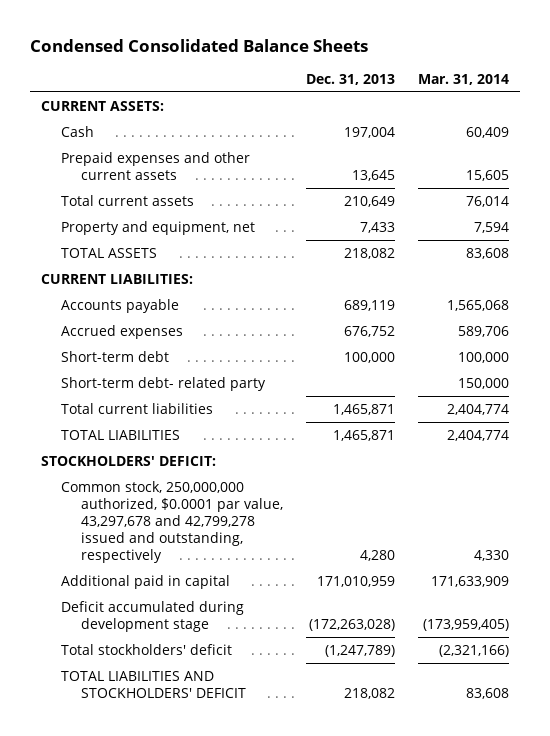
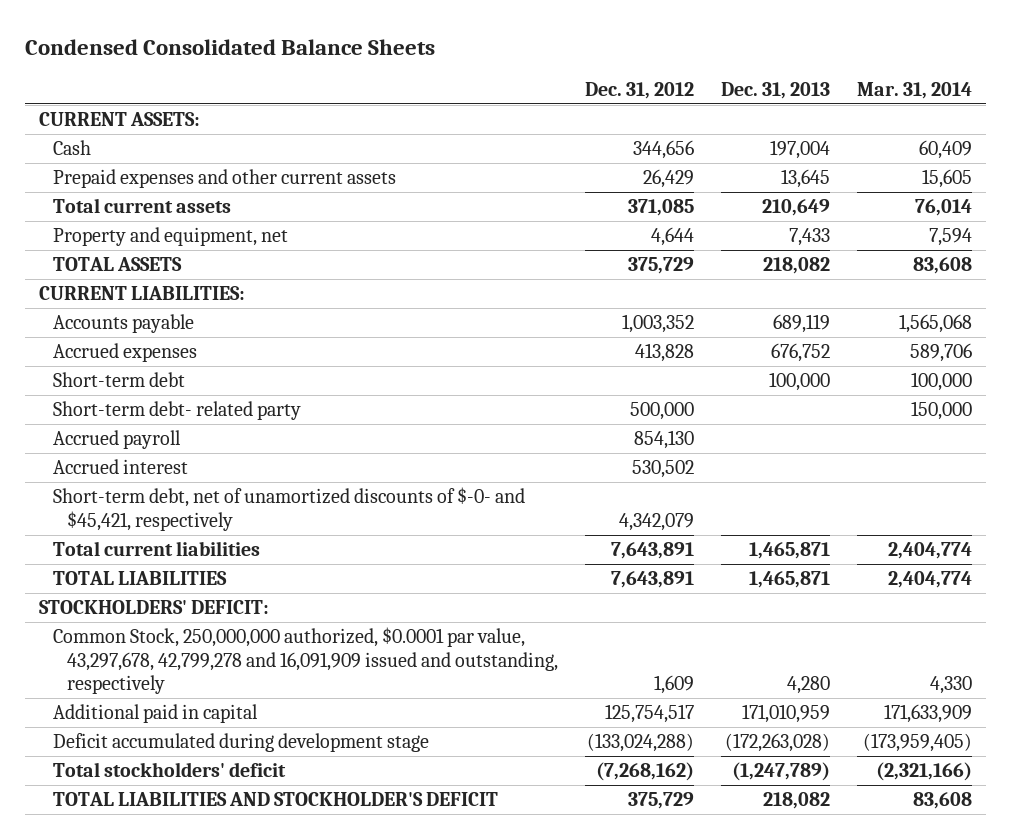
- | Dec. 31, 2013 | Mar. 31, 2014
+ | Dec. 31, 2012 | Dec. 31, 2013 | Mar. 31, 2014
+ Accrued payroll | 854,130 | |
+ Accrued interest | 530,502 | |
+ Short-term debt, net of unamortized discounts of $-0- and $45,421, respectively | 4,342,079 | |
- Common stock, 250,000,000 authorized, $0.0001 par value, 43,297,678 and 42,799,278 issued and outstanding, respectively | 4,280 | 4,330
+ Common Stock, 250,000,000 authorized, $0.0001 par value, 43,297,678, 42,799,278 and 16,091,909 issued and outstanding, respectively | 1,609 | 4,280 | 4,330
- TOTAL LIABILITIES AND STOCKHOLDERS' DEFICIT | 218,082 | 83,608
+ TOTAL LIABILITIES AND STOCKHOLDER'S DEFICIT | 375,729 | 218,082 | 83,608

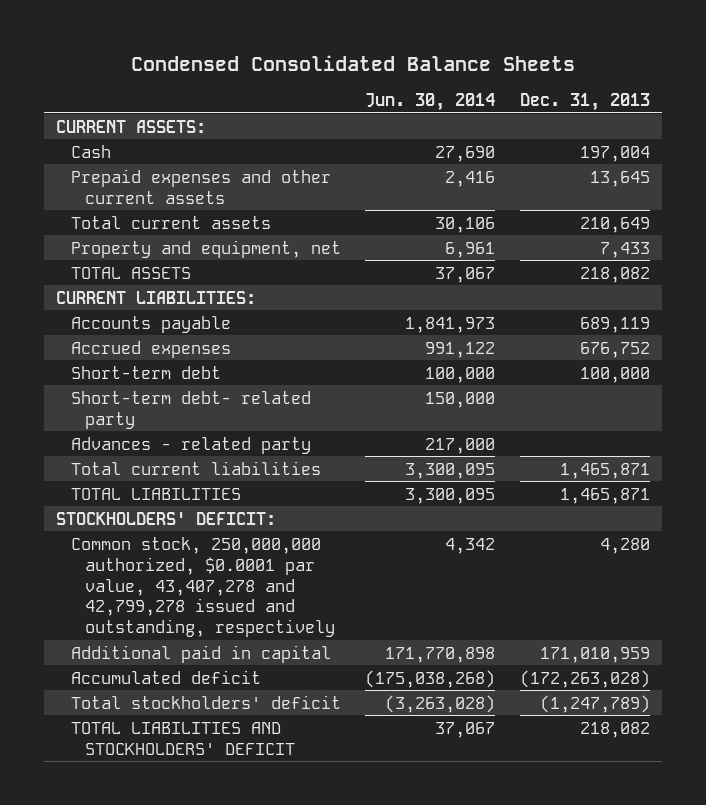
- | Dec. 31, 2012 | Dec. 31, 2013 | Mar. 31, 2014
+ | Jun. 30, 2014 | Dec. 31, 2013
- Accrued payroll | 854,130 | |
- Accrued interest | 530,502 | |
- Short-term debt, net of unamortized discounts of $-0- and $45,421, respectively | 4,342,079 | |
+ Advances - related party | 217,000 |
- Common Stock, 250,000,000 authorized, $0.0001 par value, 43,297,678, 42,799,278 and 16,091,909 issued and outstanding, respectively | 1,609 | 4,280 | 4,330
+ Common stock, 250,000,000 authorized, $0.0001 par value, 43,407,278 and 42,799,278 issued and outstanding, respectively | 4,342 | 4,280
- Deficit accumulated during development stage | (133,024,288) | (172,263,028) | (173,959,405)
+ Accumulated deficit | (175,038,268) | (172,263,028)
- TOTAL LIABILITIES AND STOCKHOLDER'S DEFICIT | 375,729 | 218,082 | 83,608
+ TOTAL LIABILITIES AND STOCKHOLDERS' DEFICIT | 37,067 | 218,082

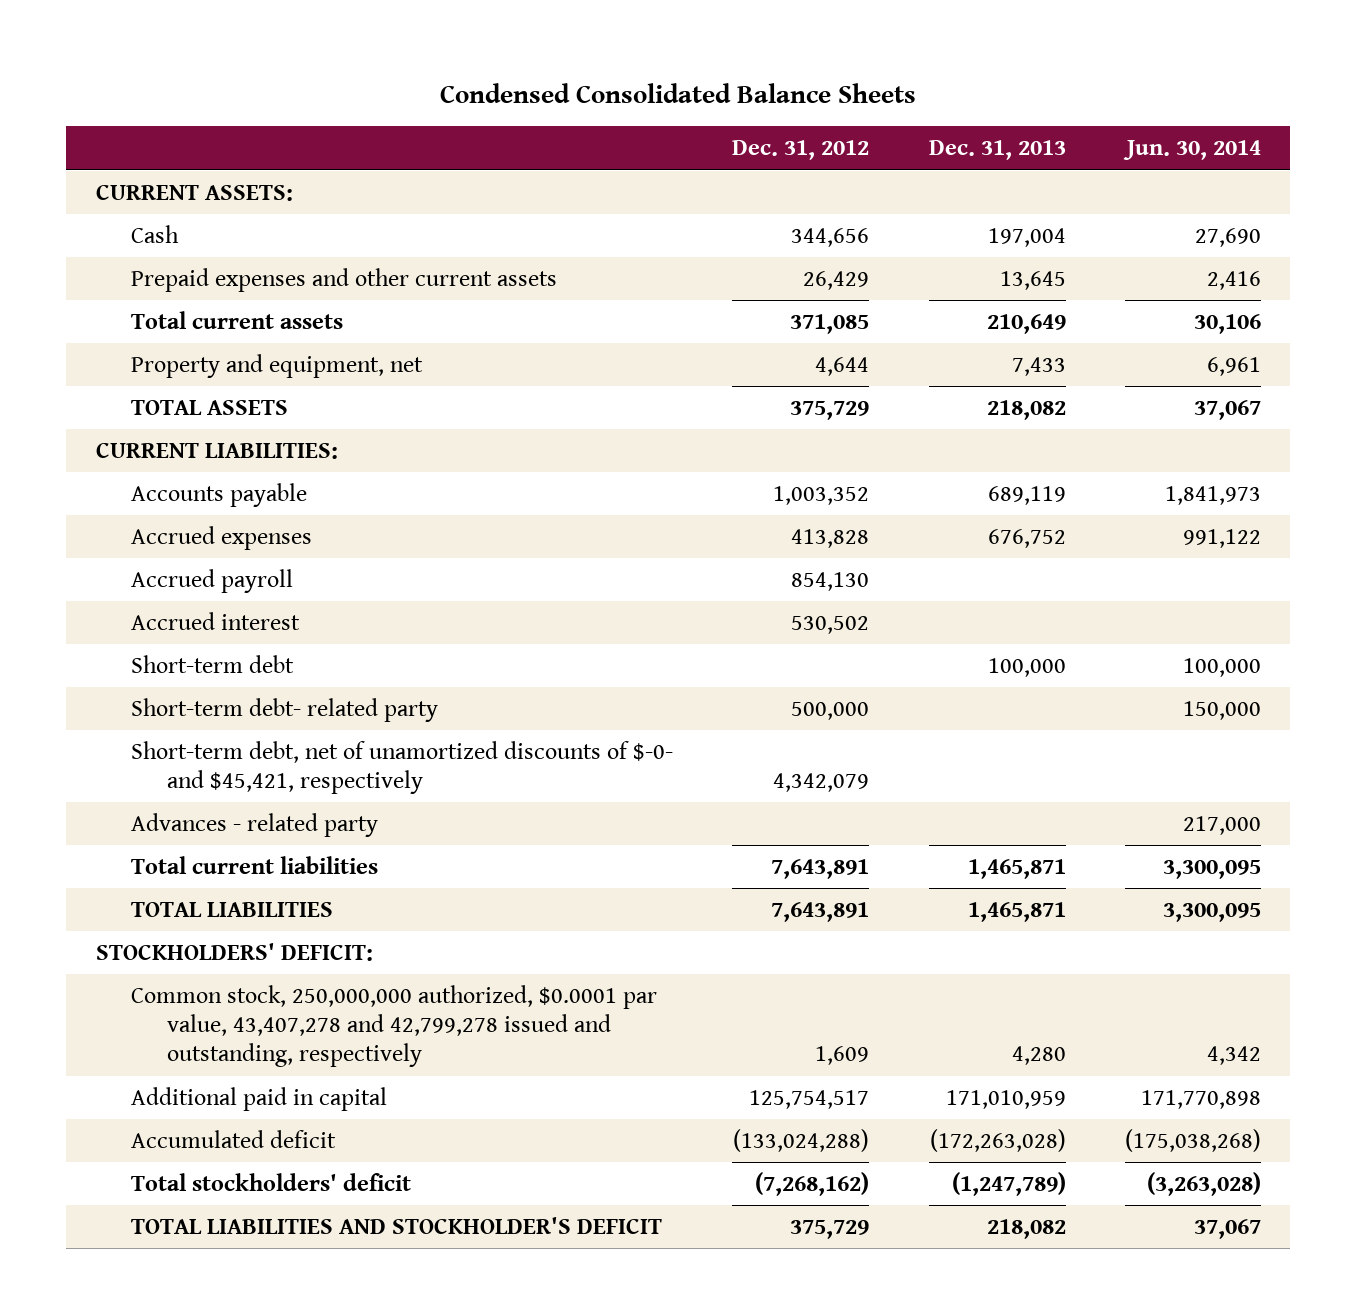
- | Jun. 30, 2014 | Dec. 31, 2013
+ | Dec. 31, 2012 | Dec. 31, 2013 | Jun. 30, 2014
+ Accrued payroll | 854,130 | |
+ Accrued interest | 530,502 | |
+ Short-term debt, net of unamortized discounts of $-0- and $45,421, respectively | 4,342,079 | |
- TOTAL LIABILITIES AND STOCKHOLDERS' DEFICIT | 37,067 | 218,082
+ TOTAL LIABILITIES AND STOCKHOLDER'S DEFICIT | 375,729 | 218,082 | 37,067

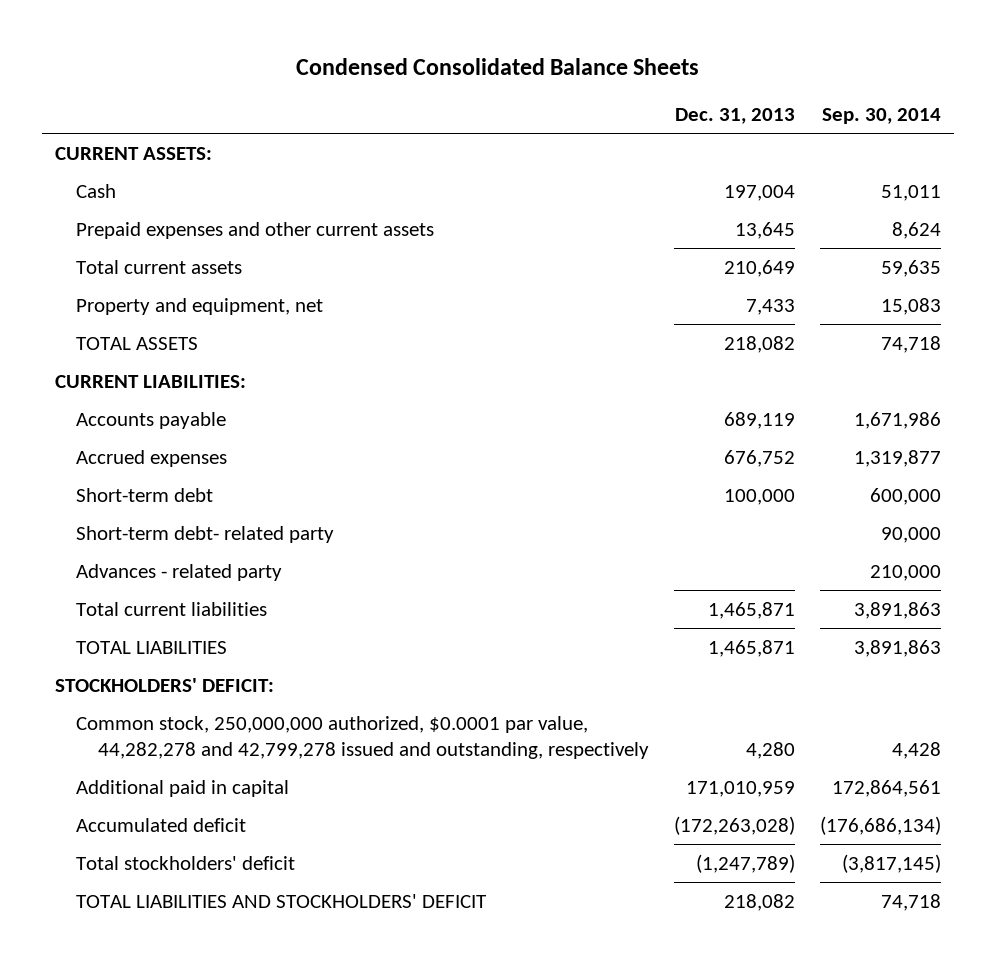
- | Dec. 31, 2012 | Dec. 31, 2013 | Jun. 30, 2014
+ | Dec. 31, 2013 | Sep. 30, 2014
- Accrued payroll | 854,130 | |
- Accrued interest | 530,502 | |
- Short-term debt, net of unamortized discounts of $-0- and $45,421, respectively | 4,342,079 | |
- Common stock, 250,000,000 authorized, $0.0001 par value, 43,407,278 and 42,799,278 issued and outstanding, respectively | 1,609 | 4,280 | 4,342
+ Common stock, 250,000,000 authorized, $0.0001 par value, 44,282,278 and 42,799,278 issued and outstanding, respectively | 4,280 | 4,428
- TOTAL LIABILITIES AND STOCKHOLDER'S DEFICIT | 375,729 | 218,082 | 37,067
+ TOTAL LIABILITIES AND STOCKHOLDERS' DEFICIT | 218,082 | 74,718

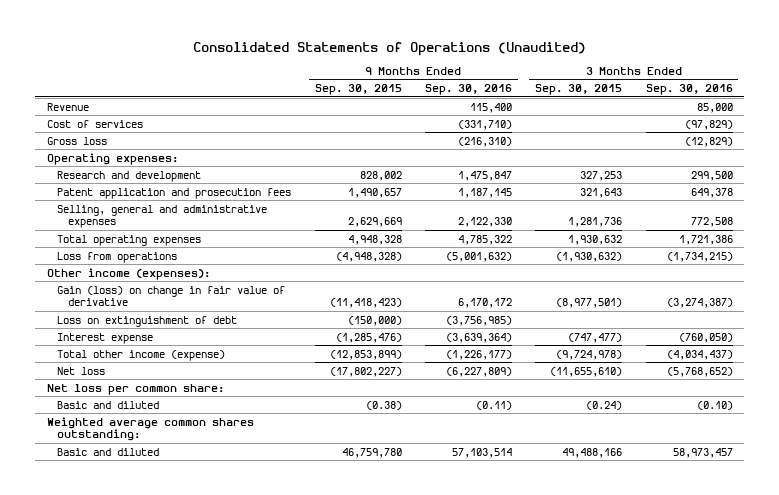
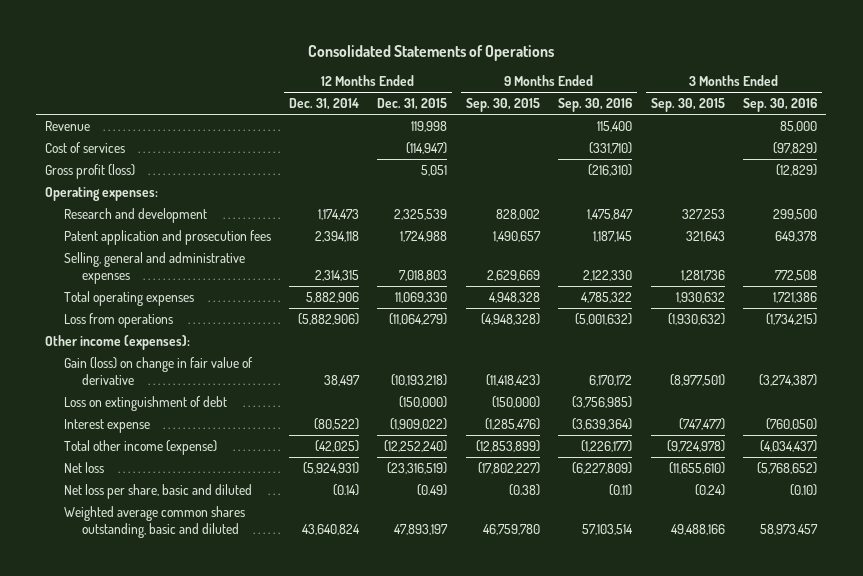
- Consolidated Statements of Operations (Unaudited)
+ Consolidated Statements of Operations
- | 9 Months Ended Sep. 30, 2015 | 9 Months Ended Sep. 30, 2016 | 3 Months Ended Sep. 30, 2015 | 3 Months Ended Sep. 30, 2016
+ | 12 Months Ended Dec. 31, 2014 | 12 Months Ended Dec. 31, 2015 | 9 Months Ended Sep. 30, 2015 | 9 Months Ended Sep. 30, 2016 | 3 Months Ended Sep. 30, 2015 | 3 Months Ended Sep. 30, 2016
- Gross loss | | (216,310) | | (12,829)
+ Gross profit (loss) | | 5,051 | | (216,310) | | (12,829)
- Net loss per common share:
- Basic and diluted | (0.38) | (0.11) | (0.24) | (0.10)
- Weighted average common shares outstanding:
- Basic and diluted | 46,759,780 | 57,103,514 | 49,488,166 | 58,973,457
+ Net loss per share, basic and diluted | (0.14) | (0.49) | (0.38) | (0.11) | (0.24) | (0.10)
+ Weighted average common shares outstanding, basic and diluted | 43,640,824 | 47,893,197 | 46,759,780 | 57,103,514 | 49,488,166 | 58,973,457

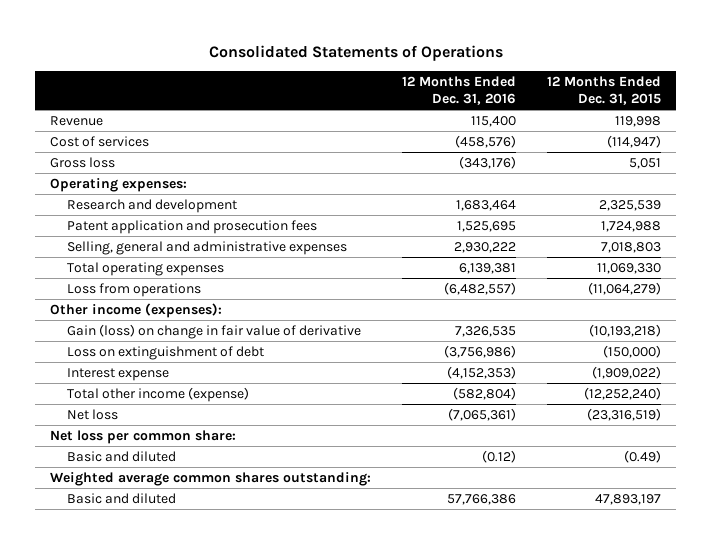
- | 12 Months Ended Dec. 31, 2014 | 12 Months Ended Dec. 31, 2015 | 9 Months Ended Sep. 30, 2015 | 9 Months Ended Sep. 30, 2016 | 3 Months Ended Sep. 30, 2015 | 3 Months Ended Sep. 30, 2016
+ | 12 Months Ended Dec. 31, 2016 | 12 Months Ended Dec. 31, 2015
- Gross profit (loss) | | 5,051 | | (216,310) | | (12,829)
+ Gross loss | (343,176) | 5,051
- Net loss per share, basic and diluted | (0.14) | (0.49) | (0.38) | (0.11) | (0.24) | (0.10)
- Weighted average common shares outstanding, basic and diluted | 43,640,824 | 47,893,197 | 46,759,780 | 57,103,514 | 49,488,166 | 58,973,457
+ Net loss per common share:
+ Basic and diluted | (0.12) | (0.49)
+ Weighted average common shares outstanding:
+ Basic and diluted | 57,766,386 | 47,893,197

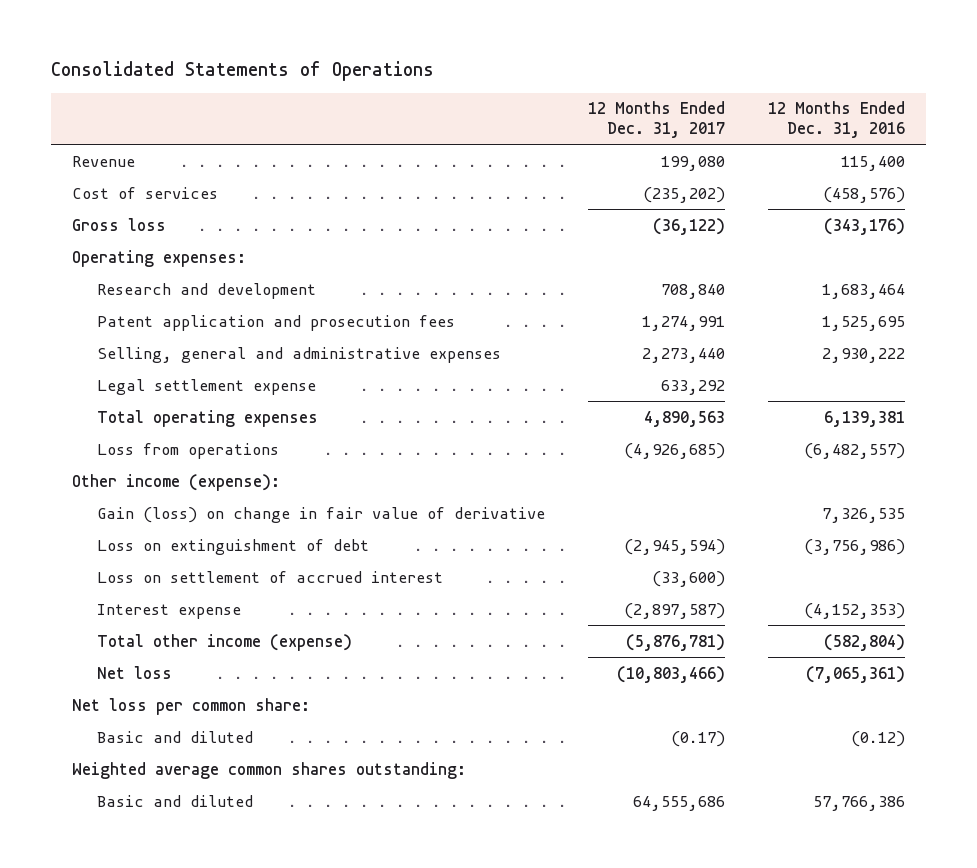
- | 12 Months Ended Dec. 31, 2016 | 12 Months Ended Dec. 31, 2015
+ | 12 Months Ended Dec. 31, 2017 | 12 Months Ended Dec. 31, 2016
+ Legal settlement expense | 633,292 |
- Other income (expenses):
+ Other income (expense):
+ Loss on settlement of accrued interest | (33,600) |

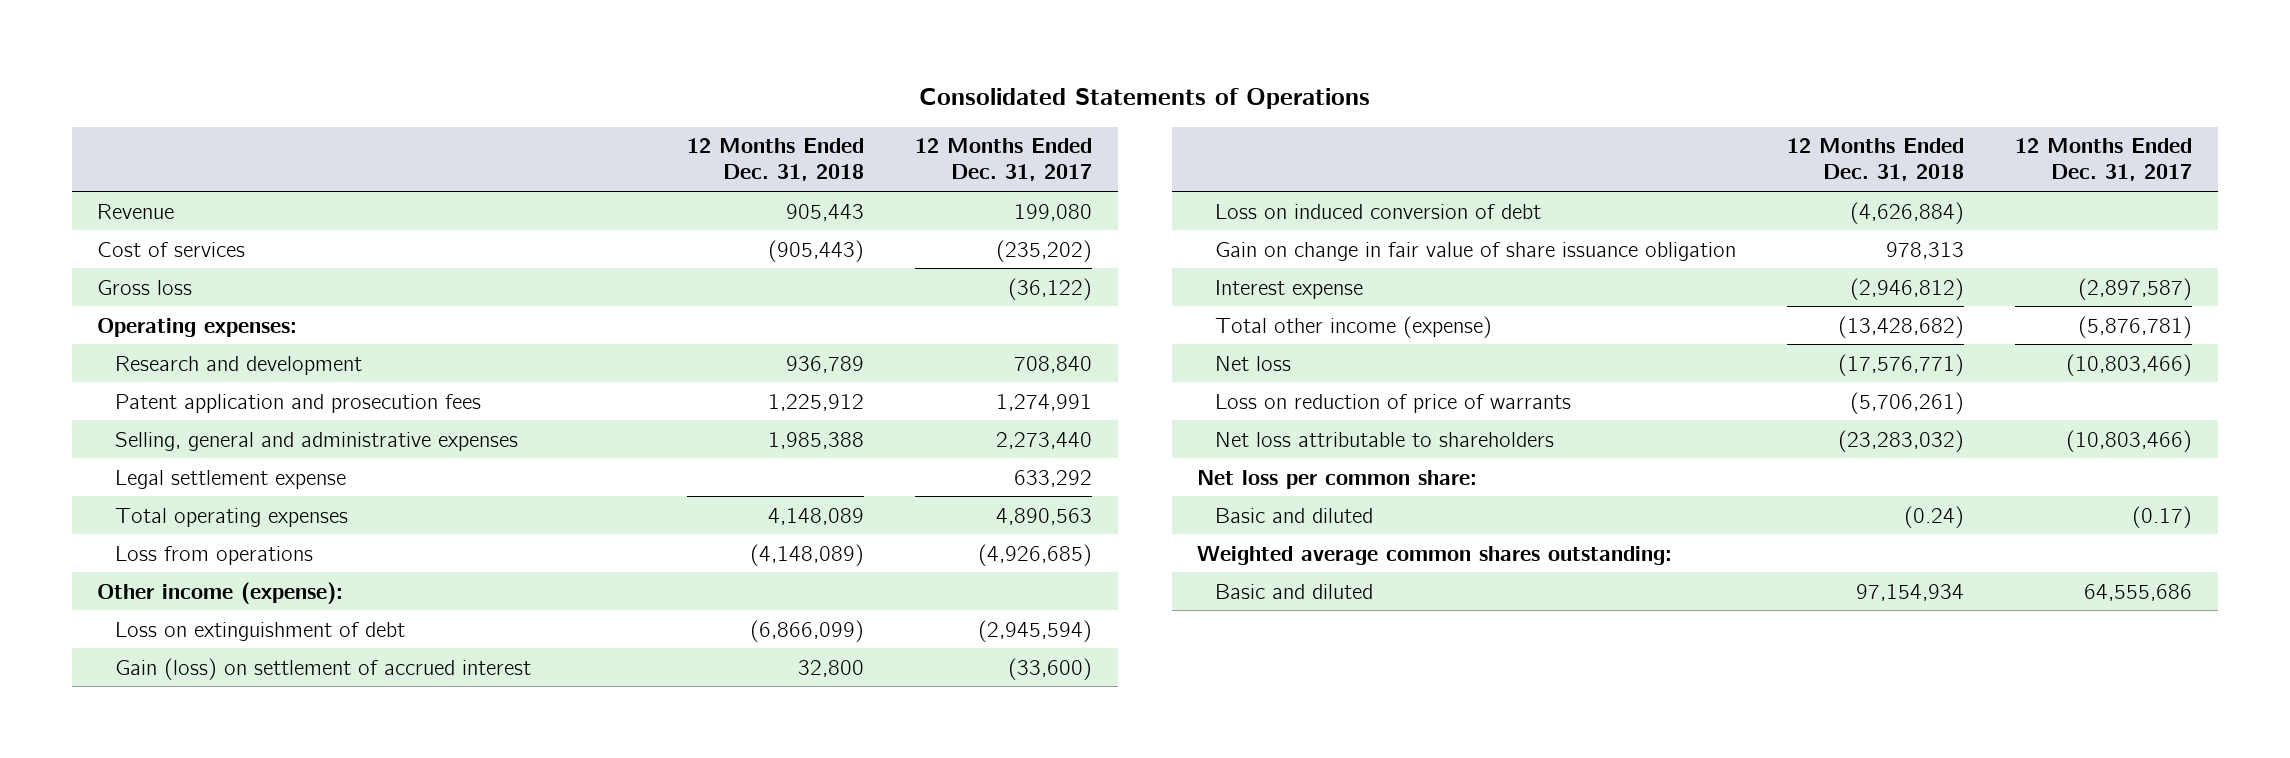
- | 12 Months Ended Dec. 31, 2017 | 12 Months Ended Dec. 31, 2016
+ | 12 Months Ended Dec. 31, 2018 | 12 Months Ended Dec. 31, 2017
- Gain (loss) on change in fair value of derivative | | 7,326,535
- Loss on settlement of accrued interest | (33,600) |
+ Gain (loss) on settlement of accrued interest | 32,800 | (33,600)
+ Loss on induced conversion of debt | (4,626,884) |
+ Gain on change in fair value of share issuance obligation | 978,313 |
+ Loss on reduction of price of warrants | (5,706,261) |
+ Net loss attributable to shareholders | (23,283,032) | (10,803,466)

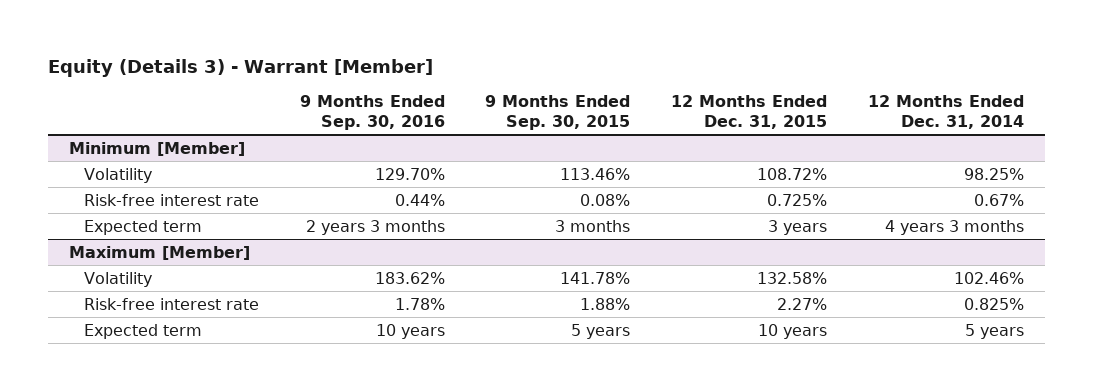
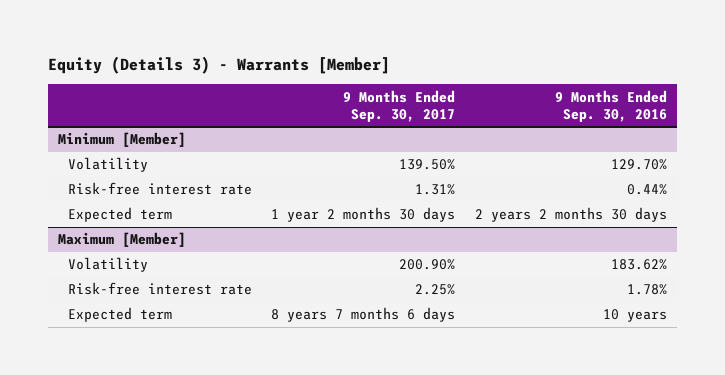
- Equity (Details 3) - Warrant [Member]
+ Equity (Details 3) - Warrants [Member]
- | 9 Months Ended Sep. 30, 2016 | 9 Months Ended Sep. 30, 2015 | 12 Months Ended Dec. 31, 2015 | 12 Months Ended Dec. 31, 2014
+ | 9 Months Ended Sep. 30, 2017 | 9 Months Ended Sep. 30, 2016
@ Minimum [Member]
- Expected term | 2 years 3 months | 3 months | 3 years | 4 years 3 months
+ Expected term | 1 year 2 months 30 days | 2 years 2 months 30 days

